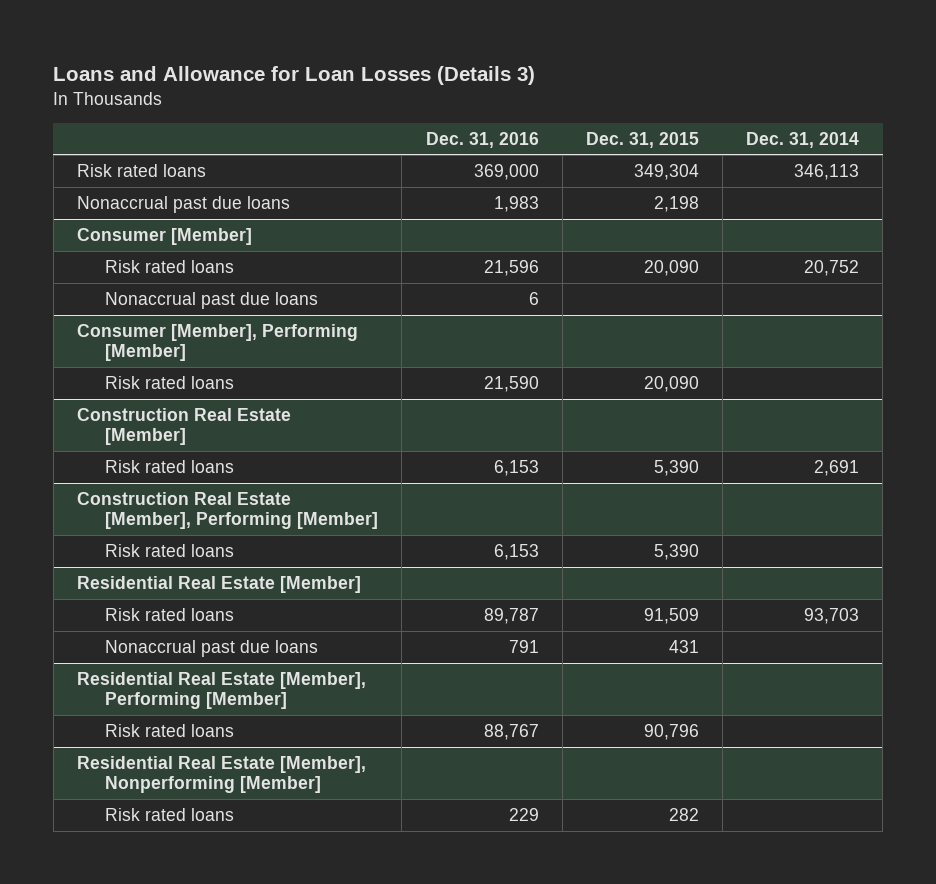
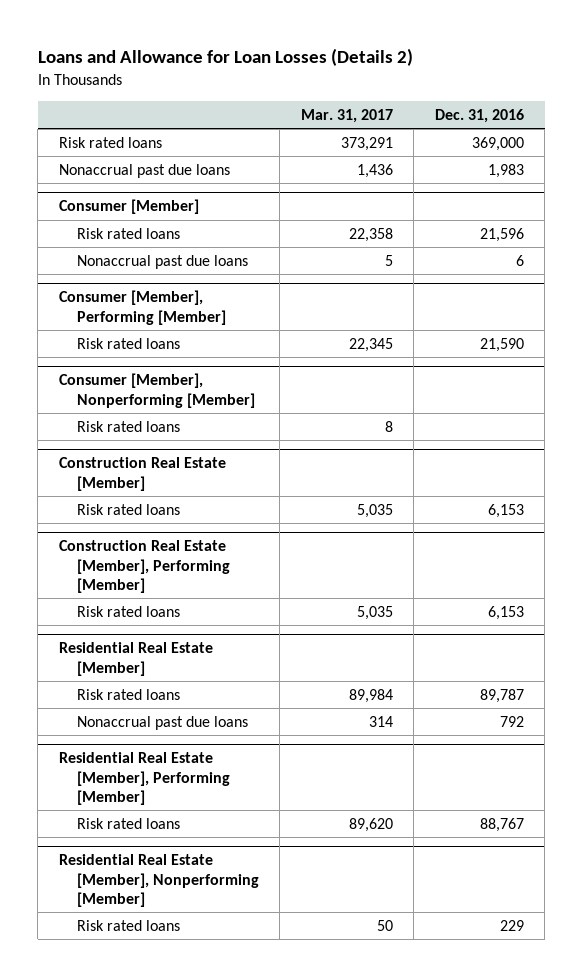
- Loans and Allowance for Loan Losses (Details 3)
+ Loans and Allowance for Loan Losses (Details 2)
- | Dec. 31, 2016 | Dec. 31, 2015 | Dec. 31, 2014
+ | Mar. 31, 2017 | Dec. 31, 2016
+ Consumer [Member], Nonperforming [Member]
+ Risk rated loans | 8 |
@ Residential Real Estate [Member]
- Nonaccrual past due loans | 791 | 431 |
+ Nonaccrual past due loans | 314 | 792

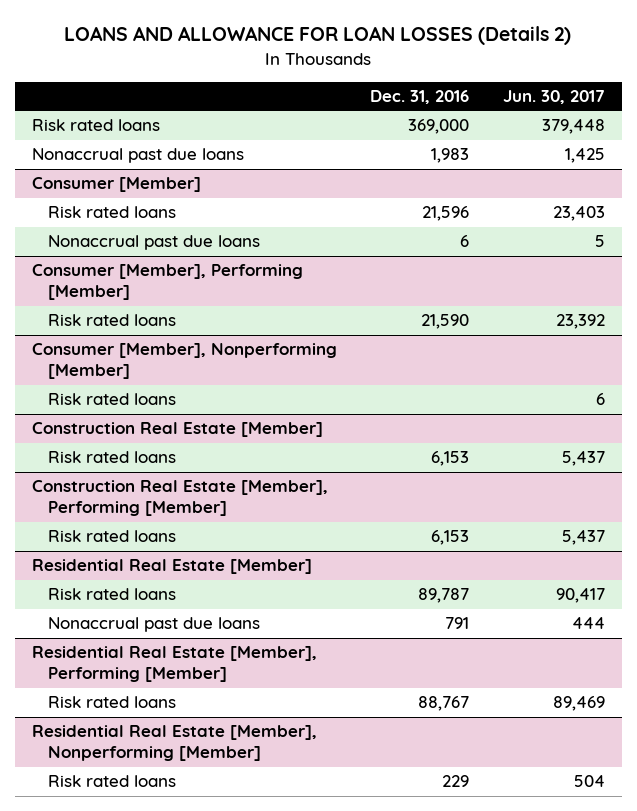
- Loans and Allowance for Loan Losses (Details 2)
+ LOANS AND ALLOWANCE FOR LOAN LOSSES (Details 2)
- | Mar. 31, 2017 | Dec. 31, 2016
+ | Dec. 31, 2016 | Jun. 30, 2017
@ Residential Real Estate [Member]
- Nonaccrual past due loans | 314 | 792
+ Nonaccrual past due loans | 791 | 444

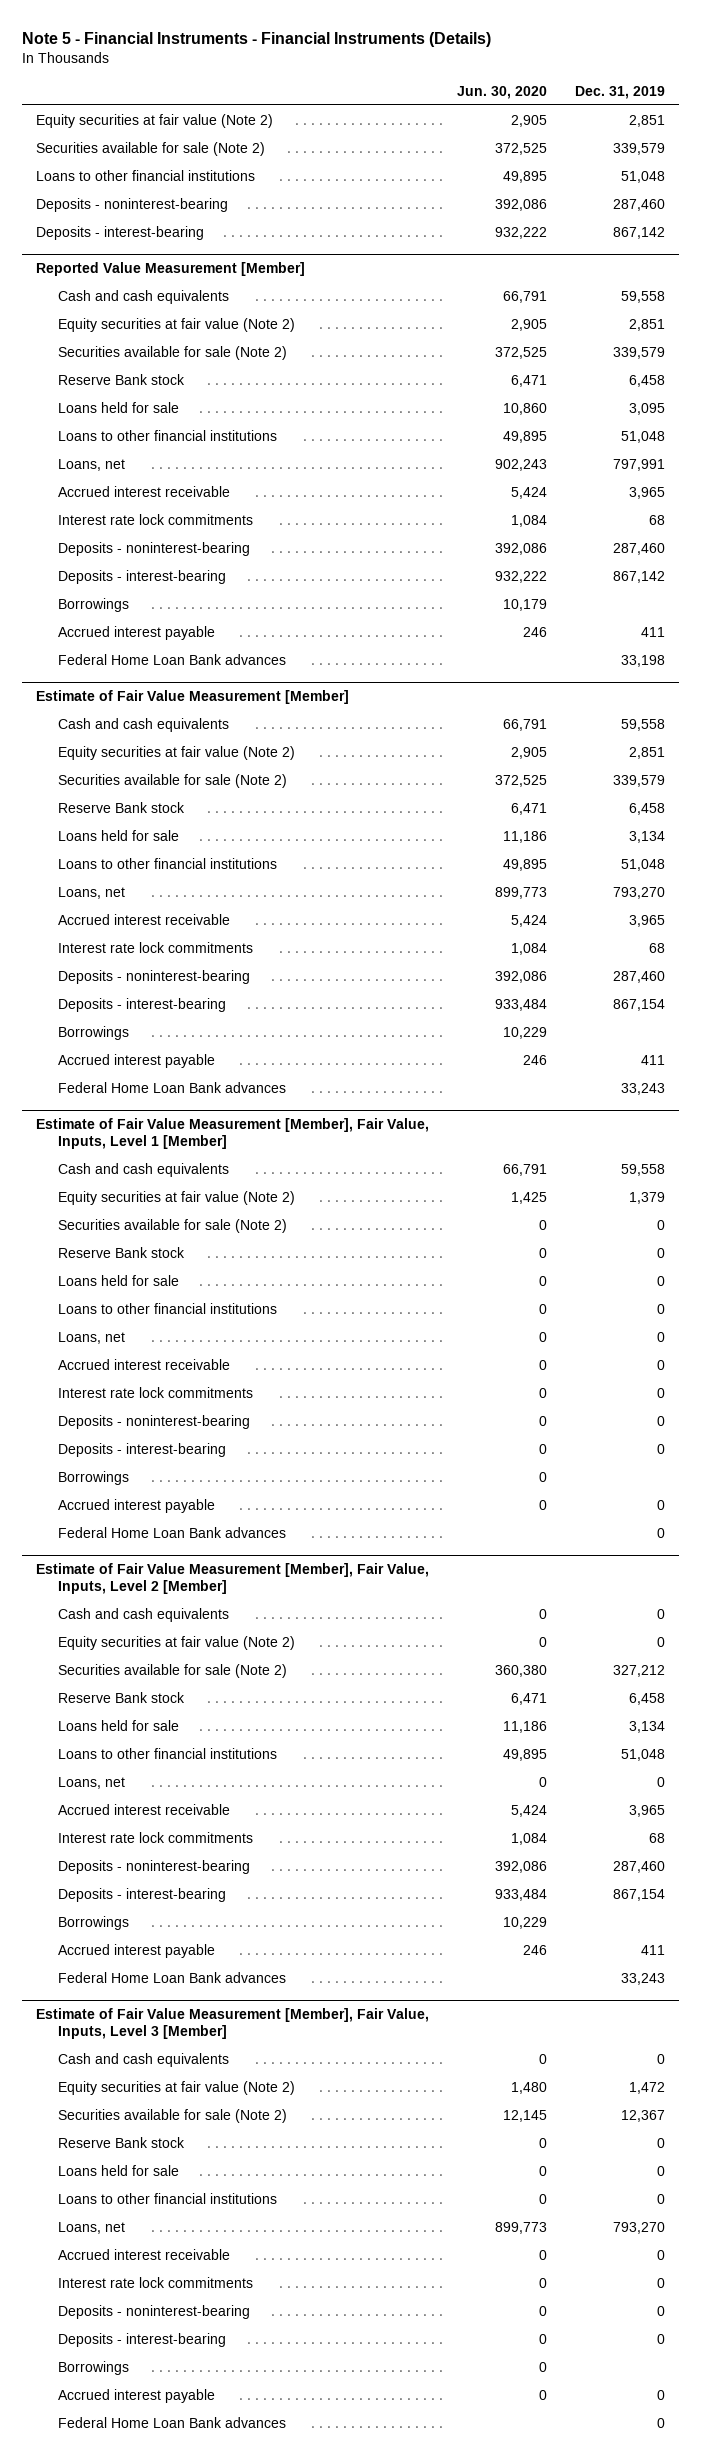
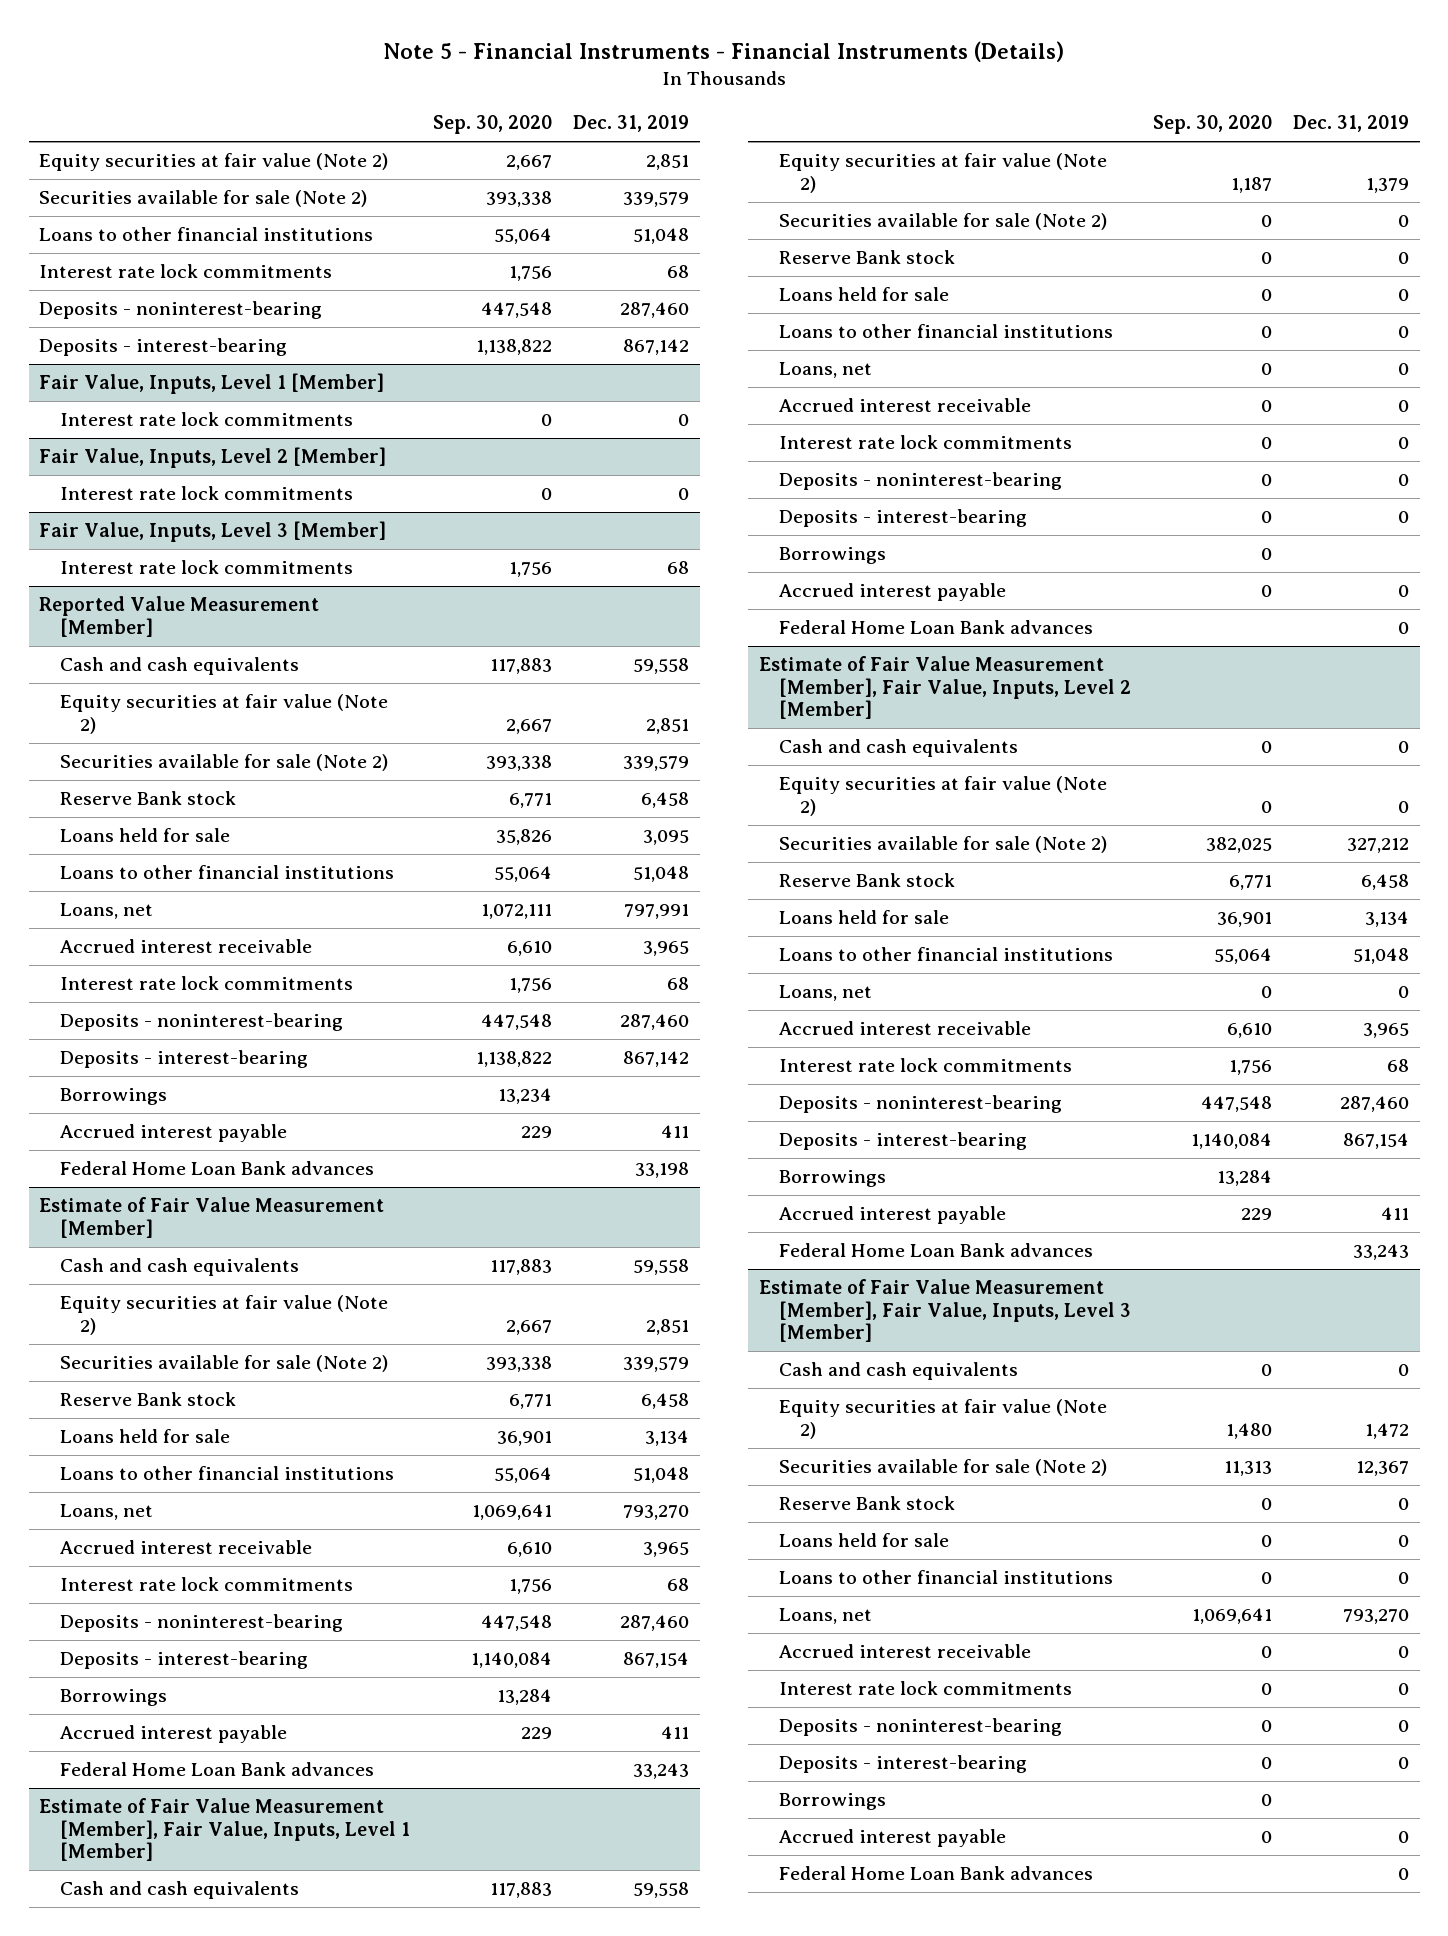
- | Jun. 30, 2020 | Dec. 31, 2019
+ | Sep. 30, 2020 | Dec. 31, 2019
+ Interest rate lock commitments | 1,756 | 68
+ Fair Value, Inputs, Level 1 [Member]
+ Interest rate lock commitments | 0 | 0
+ Fair Value, Inputs, Level 2 [Member]
+ Interest rate lock commitments | 0 | 0
+ Fair Value, Inputs, Level 3 [Member]
+ Interest rate lock commitments | 1,756 | 68

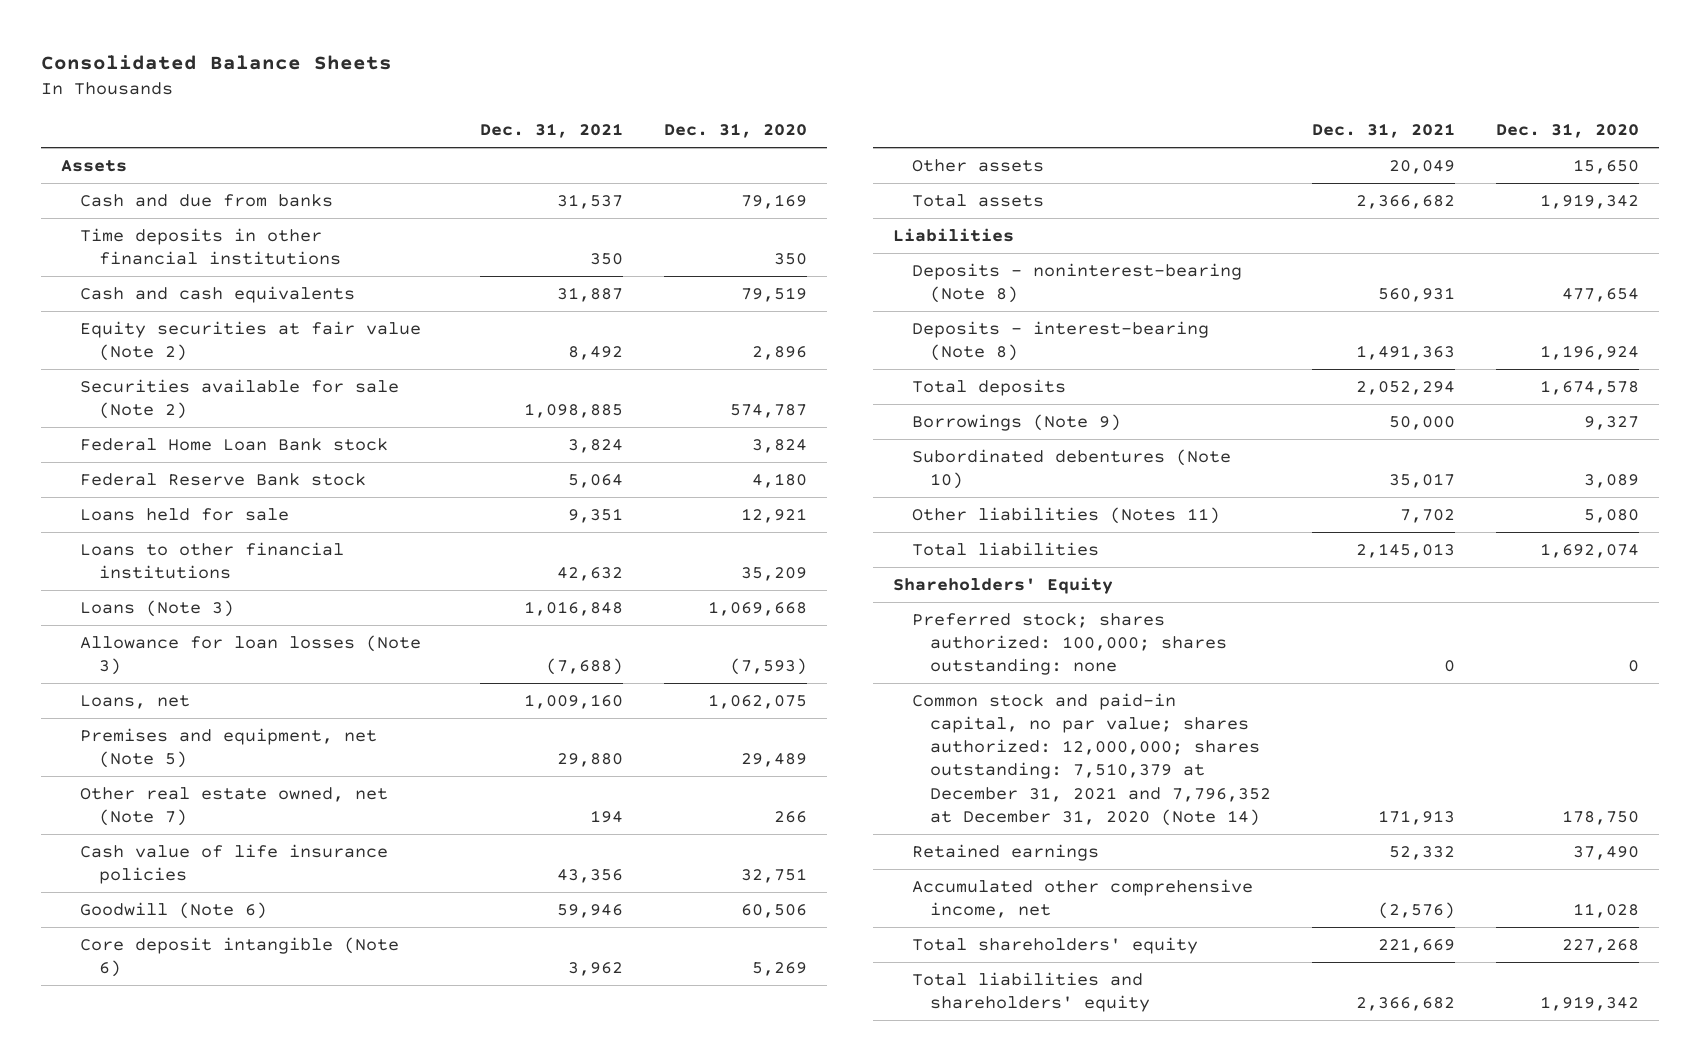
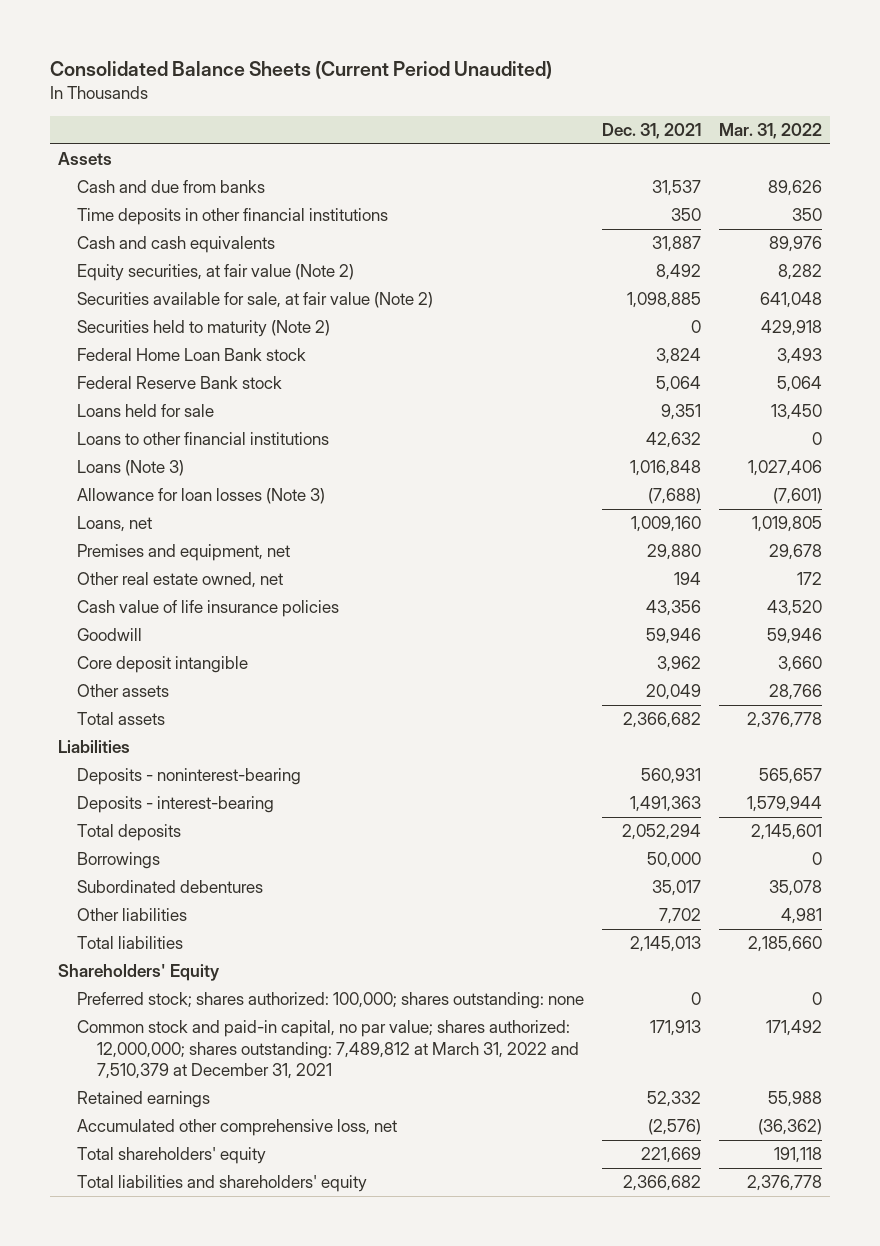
- Consolidated Balance Sheets
+ Consolidated Balance Sheets (Current Period Unaudited)
- | Dec. 31, 2021 | Dec. 31, 2020
+ | Dec. 31, 2021 | Mar. 31, 2022
- Equity securities at fair value (Note 2) | 8,492 | 2,896
- Securities available for sale (Note 2) | 1,098,885 | 574,787
+ Equity securities, at fair value (Note 2) | 8,492 | 8,282
+ Securities available for sale, at fair value (Note 2) | 1,098,885 | 641,048
+ Securities held to maturity (Note 2) | 0 | 429,918
- Premises and equipment, net (Note 5) | 29,880 | 29,489
- Other real estate owned, net (Note 7) | 194 | 266
+ Premises and equipment, net | 29,880 | 29,678
+ Other real estate owned, net | 194 | 172
- Goodwill (Note 6) | 59,946 | 60,506
- Core deposit intangible (Note 6) | 3,962 | 5,269
+ Goodwill | 59,946 | 59,946
+ Core deposit intangible | 3,962 | 3,660
- Deposits - noninterest-bearing (Note 8) | 560,931 | 477,654
- Deposits - interest-bearing (Note 8) | 1,491,363 | 1,196,924
+ Deposits - noninterest-bearing | 560,931 | 565,657
+ Deposits - interest-bearing | 1,491,363 | 1,579,944
- Borrowings (Note 9) | 50,000 | 9,327
- Subordinated debentures (Note 10) | 35,017 | 3,089
- Other liabilities (Notes 11) | 7,702 | 5,080
+ Borrowings | 50,000 | 0
+ Subordinated debentures | 35,017 | 35,078
+ Other liabilities | 7,702 | 4,981
- Common stock and paid-in capital, no par value; shares authorized: 12,000,000; shares outstanding: 7,510,379 at December 31, 2021 and 7,796,352 at December 31, 2020 (Note 14) | 171,913 | 178,750
+ Common stock and paid-in capital, no par value; shares authorized: 12,000,000; shares outstanding: 7,489,812 at March 31, 2022 and 7,510,379 at December 31, 2021 | 171,913 | 171,492
- Accumulated other comprehensive income, net | (2,576) | 11,028
+ Accumulated other comprehensive loss, net | (2,576) | (36,362)

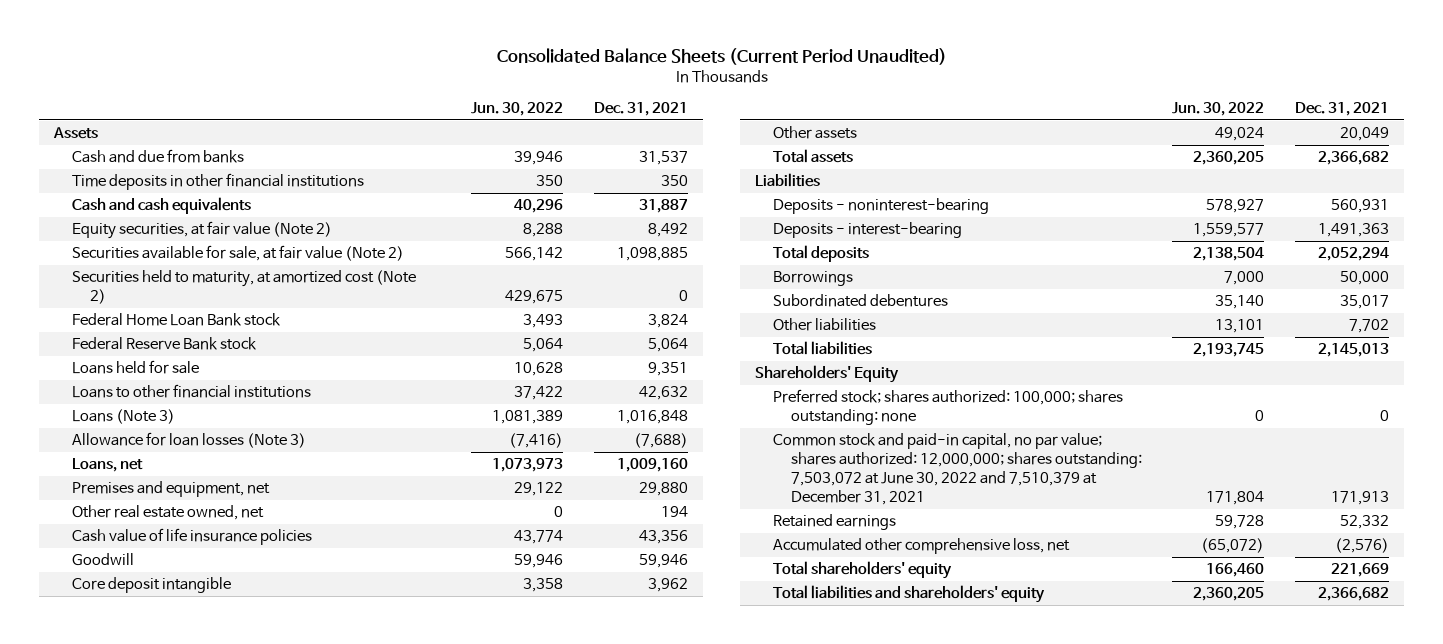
- | Dec. 31, 2021 | Mar. 31, 2022
+ | Jun. 30, 2022 | Dec. 31, 2021
- Securities held to maturity (Note 2) | 0 | 429,918
+ Securities held to maturity, at amortized cost (Note 2) | 429,675 | 0
- Common stock and paid-in capital, no par value; shares authorized: 12,000,000; shares outstanding: 7,489,812 at March 31, 2022 and 7,510,379 at December 31, 2021 | 171,913 | 171,492
+ Common stock and paid-in capital, no par value; shares authorized: 12,000,000; shares outstanding: 7,503,072 at June 30, 2022 and 7,510,379 at December 31, 2021 | 171,804 | 171,913

